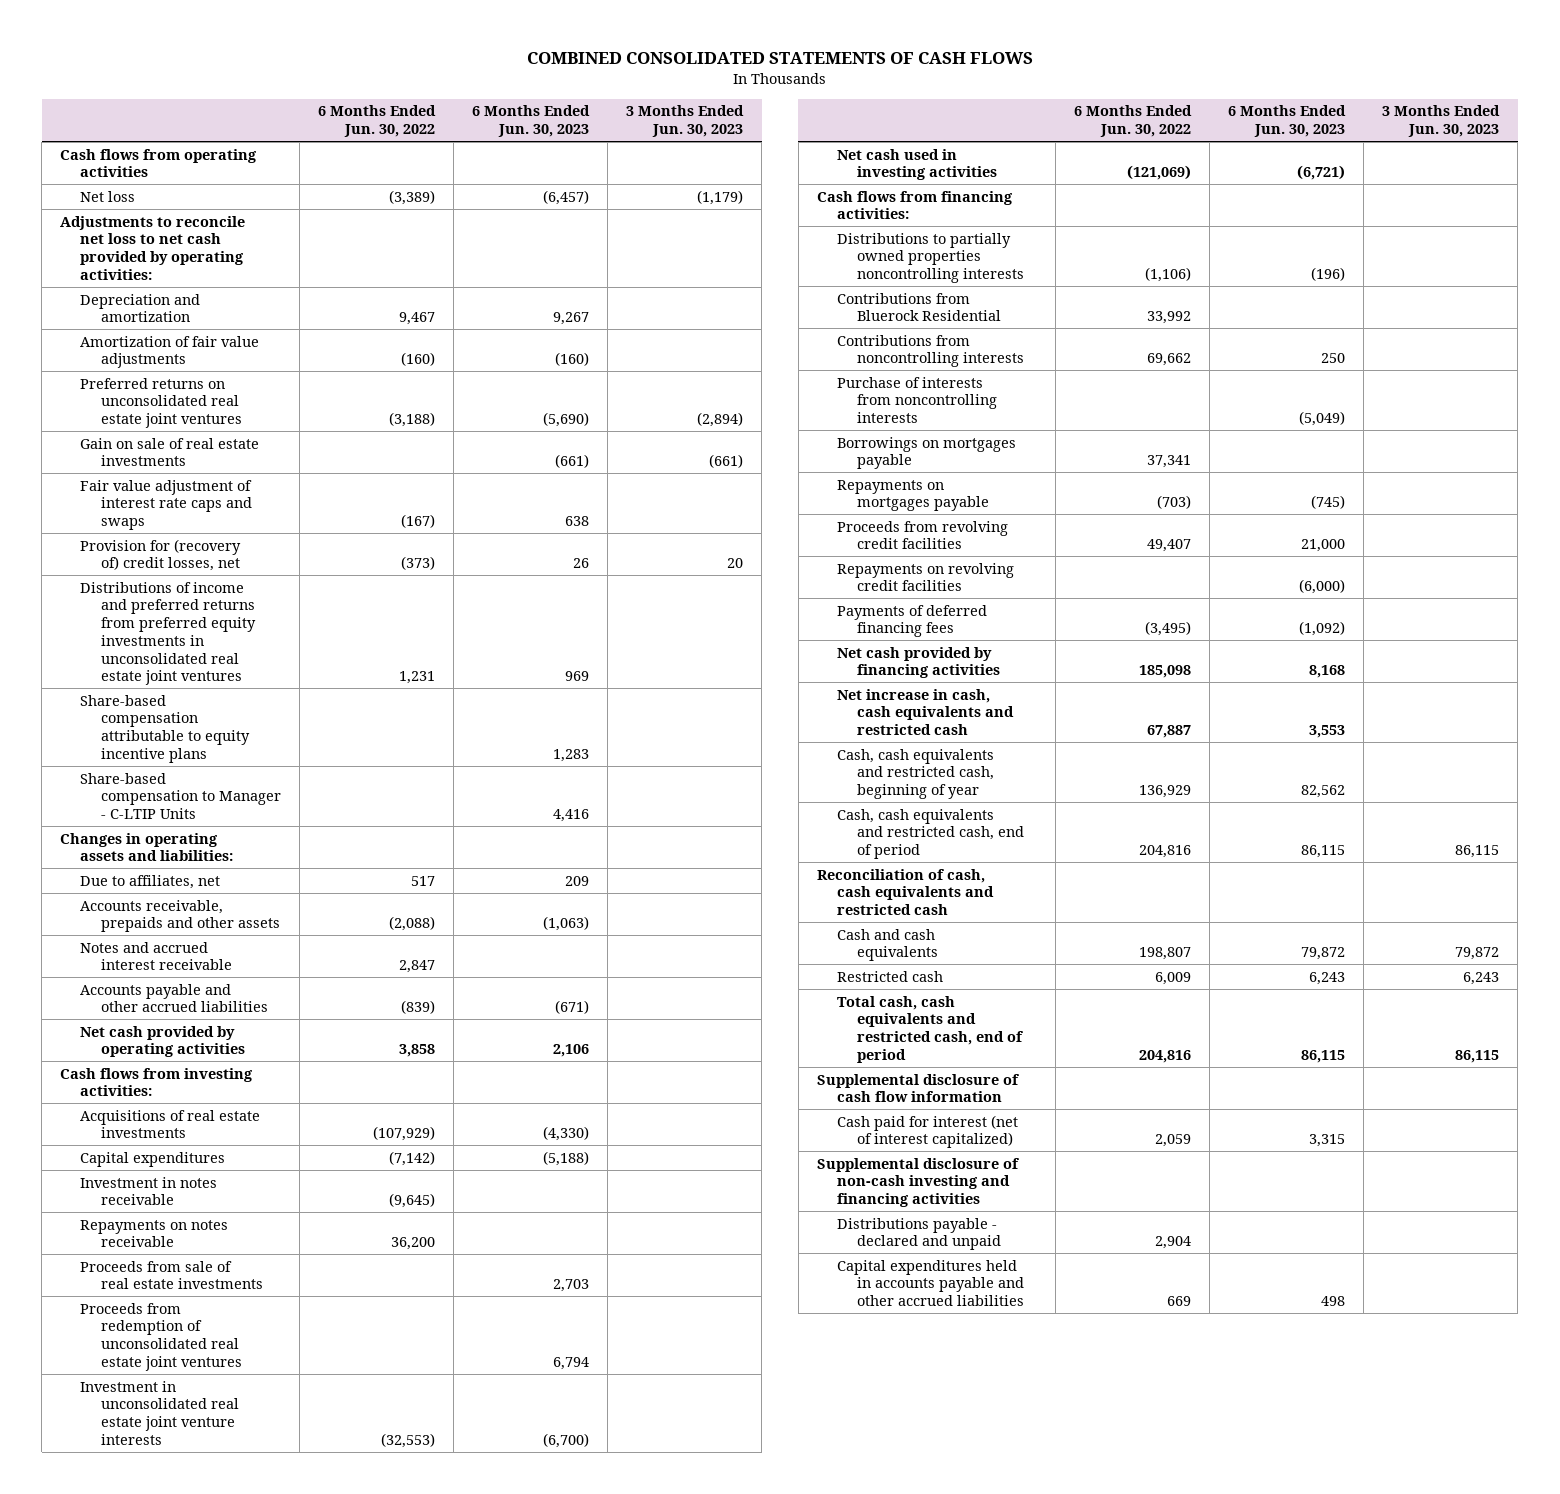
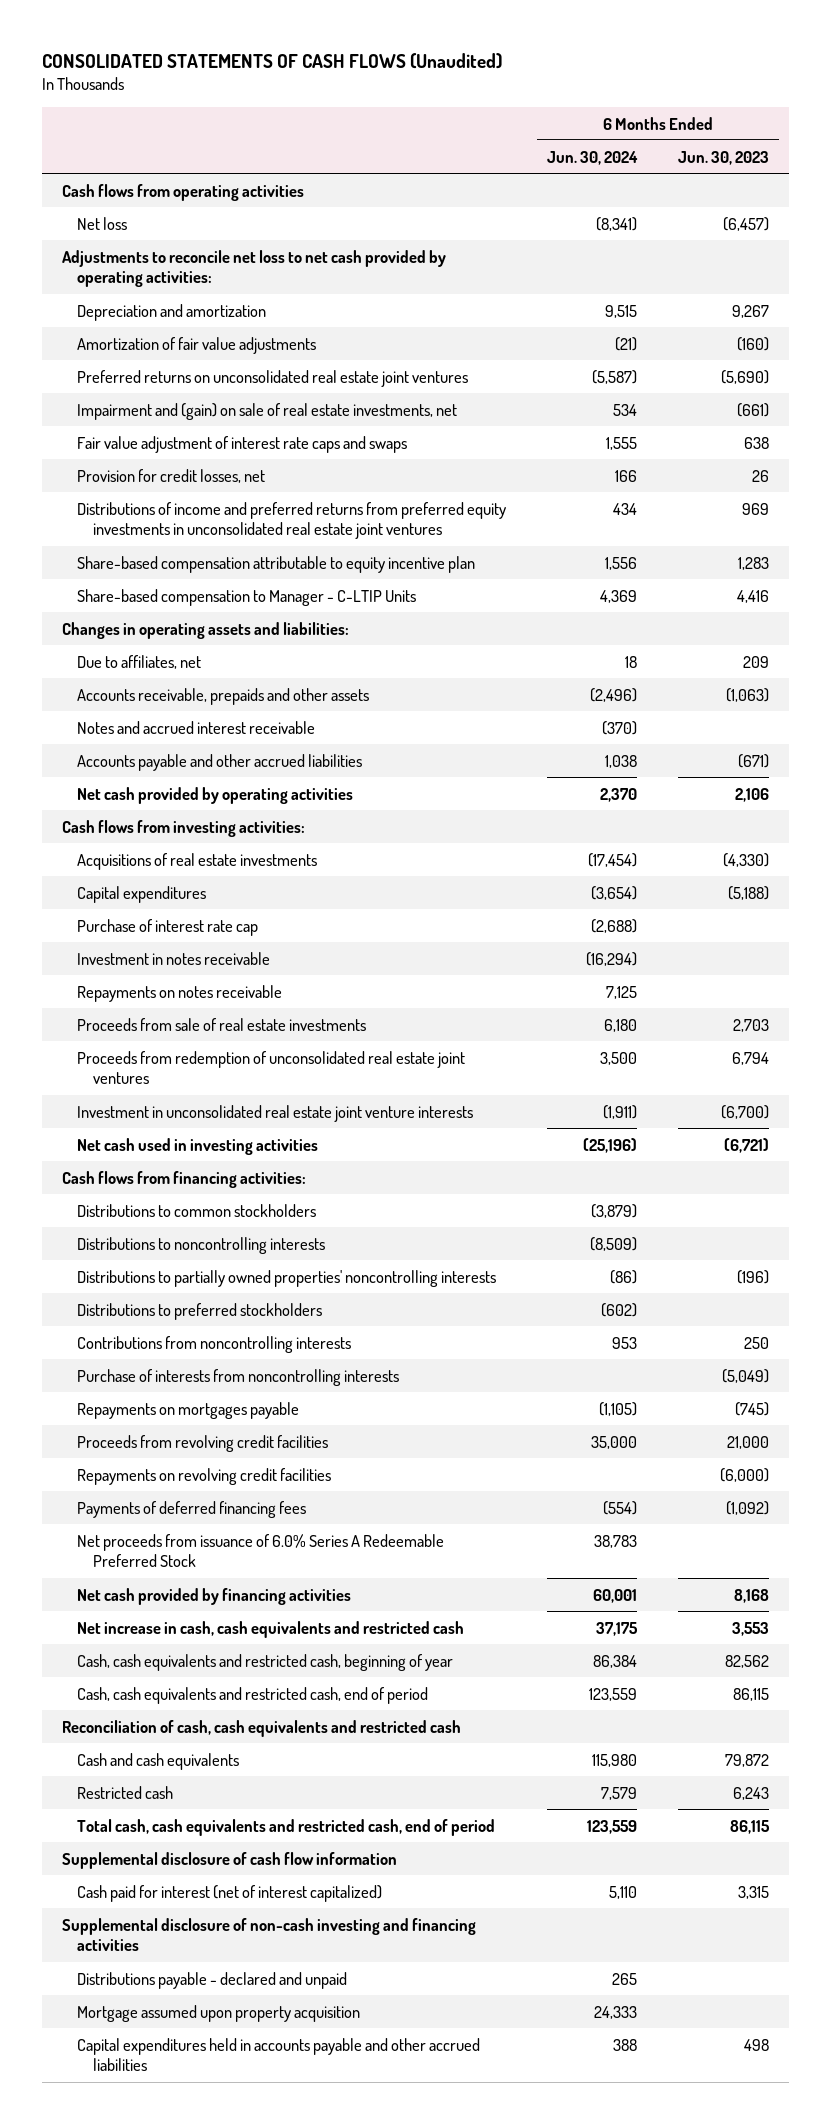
- COMBINED CONSOLIDATED STATEMENTS OF CASH FLOWS
+ CONSOLIDATED STATEMENTS OF CASH FLOWS (Unaudited)
- | 6 Months Ended Jun. 30, 2022 | 6 Months Ended Jun. 30, 2023 | 3 Months Ended Jun. 30, 2023
+ | 6 Months Ended Jun. 30, 2024 | 6 Months Ended Jun. 30, 2023
- Gain on sale of real estate investments | | (661) | (661)
+ Impairment and (gain) on sale of real estate investments, net | 534 | (661)
- Provision for (recovery of) credit losses, net | (373) | 26 | 20
+ Provision for credit losses, net | 166 | 26
- Share-based compensation attributable to equity incentive plans | | 1,283 |
+ Share-based compensation attributable to equity incentive plan | 1,556 | 1,283
+ Purchase of interest rate cap | (2,688) |
- Distributions to partially owned properties noncontrolling interests | (1,106) | (196) |
- Contributions from Bluerock Residential | 33,992 | |
+ Distributions to common stockholders | (3,879) |
+ Distributions to noncontrolling interests | (8,509) |
+ Distributions to partially owned properties' noncontrolling interests | (86) | (196)
+ Distributions to preferred stockholders | (602) |
- Borrowings on mortgages payable | 37,341 | |
+ Net proceeds from issuance of 6.0% Series A Redeemable Preferred Stock | 38,783 |
+ Mortgage assumed upon property acquisition | 24,333 |

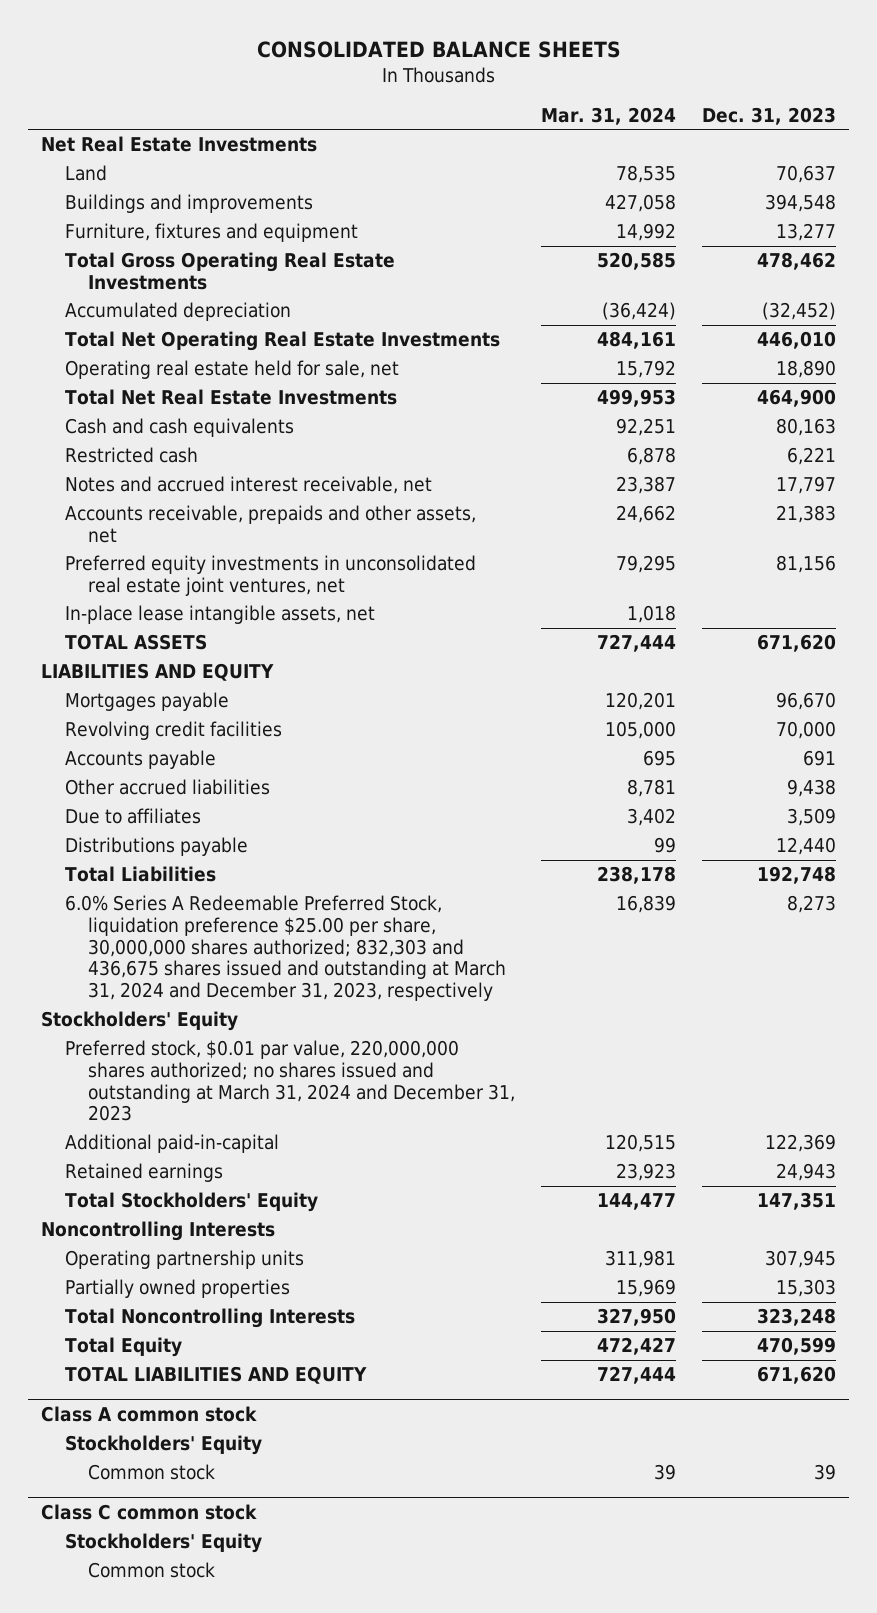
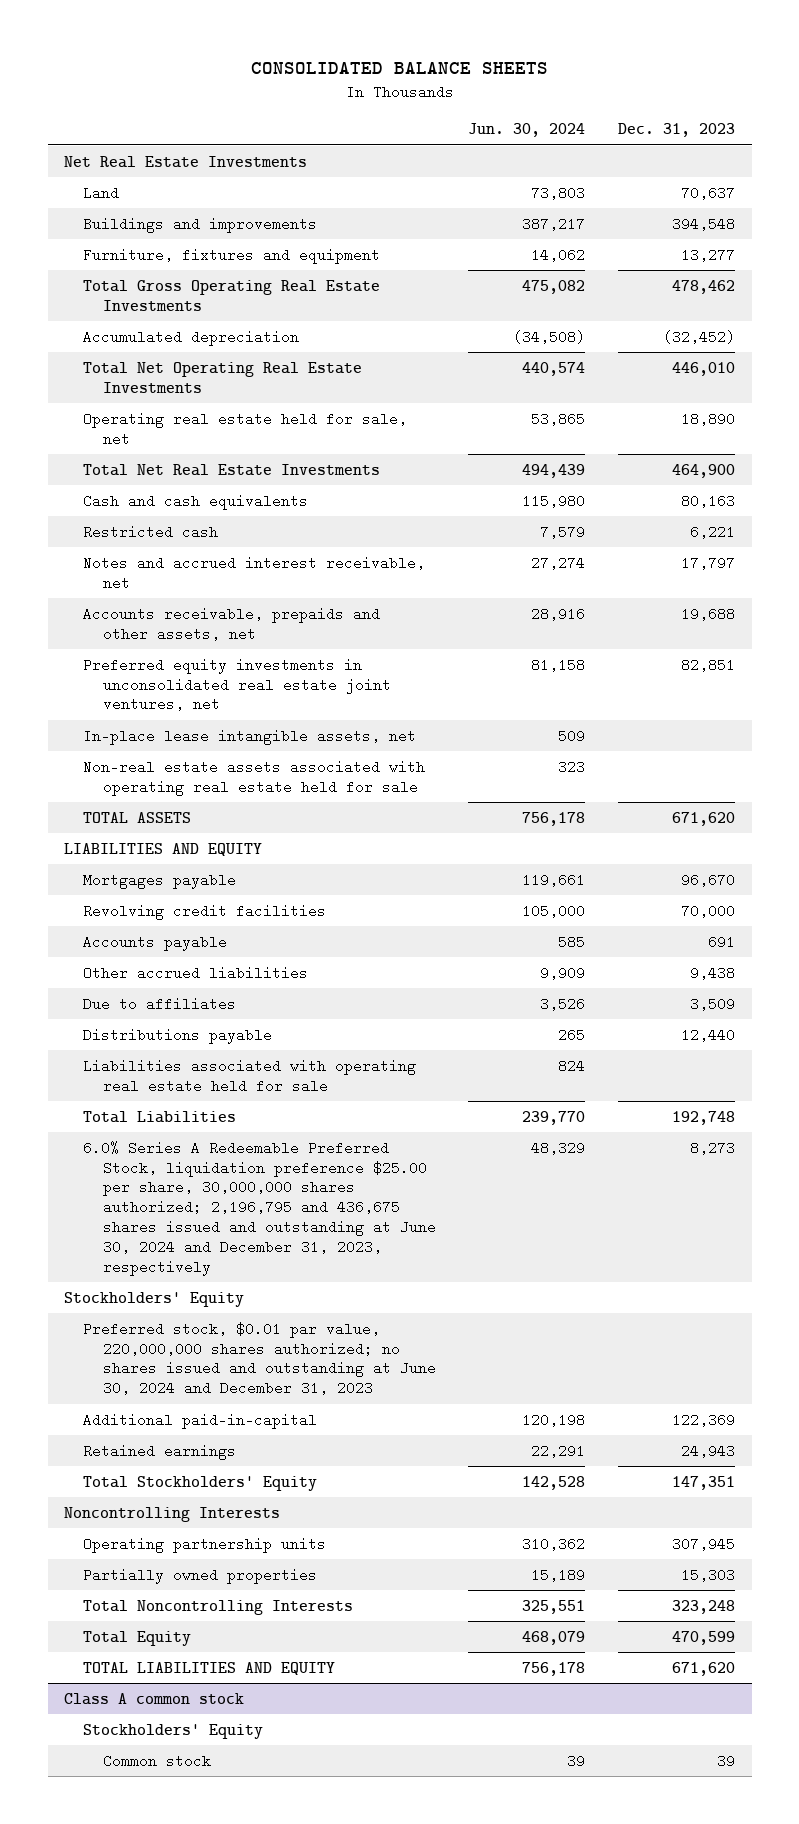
- | Mar. 31, 2024 | Dec. 31, 2023
+ | Jun. 30, 2024 | Dec. 31, 2023
- Accounts receivable, prepaids and other assets, net | 24,662 | 21,383
- Preferred equity investments in unconsolidated real estate joint ventures, net | 79,295 | 81,156
+ Accounts receivable, prepaids and other assets, net | 28,916 | 19,688
+ Preferred equity investments in unconsolidated real estate joint ventures, net | 81,158 | 82,851
+ Non-real estate assets associated with operating real estate held for sale | 323 |
+ Liabilities associated with operating real estate held for sale | 824 |
- 6.0% Series A Redeemable Preferred Stock, liquidation preference $25.00 per share, 30,000,000 shares authorized; 832,303 and 436,675 shares issued and outstanding at March 31, 2024 and December 31, 2023, respectively | 16,839 | 8,273
+ 6.0% Series A Redeemable Preferred Stock, liquidation preference $25.00 per share, 30,000,000 shares authorized; 2,196,795 and 436,675 shares issued and outstanding at June 30, 2024 and December 31, 2023, respectively | 48,329 | 8,273
- Preferred stock, $0.01 par value, 220,000,000 shares authorized; no shares issued and outstanding at March 31, 2024 and December 31, 2023
+ Preferred stock, $0.01 par value, 220,000,000 shares authorized; no shares issued and outstanding at June 30, 2024 and December 31, 2023
- Class C common stock
- Stockholders' Equity
- Common stock

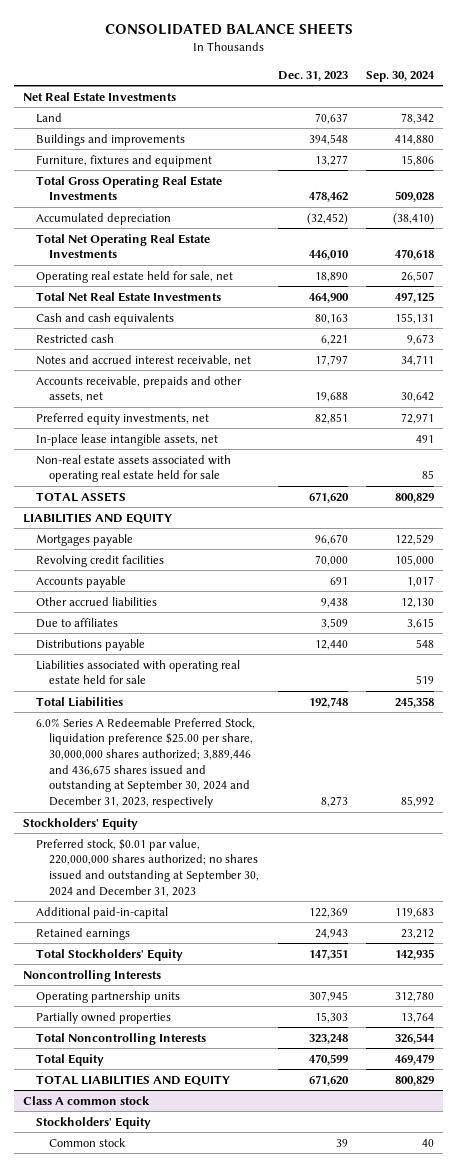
- | Jun. 30, 2024 | Dec. 31, 2023
+ | Dec. 31, 2023 | Sep. 30, 2024
- Preferred equity investments in unconsolidated real estate joint ventures, net | 81,158 | 82,851
+ Preferred equity investments, net | 82,851 | 72,971
- 6.0% Series A Redeemable Preferred Stock, liquidation preference $25.00 per share, 30,000,000 shares authorized; 2,196,795 and 436,675 shares issued and outstanding at June 30, 2024 and December 31, 2023, respectively | 48,329 | 8,273
+ 6.0% Series A Redeemable Preferred Stock, liquidation preference $25.00 per share, 30,000,000 shares authorized; 3,889,446 and 436,675 shares issued and outstanding at September 30, 2024 and December 31, 2023, respectively | 8,273 | 85,992
- Preferred stock, $0.01 par value, 220,000,000 shares authorized; no shares issued and outstanding at June 30, 2024 and December 31, 2023
+ Preferred stock, $0.01 par value, 220,000,000 shares authorized; no shares issued and outstanding at September 30, 2024 and December 31, 2023

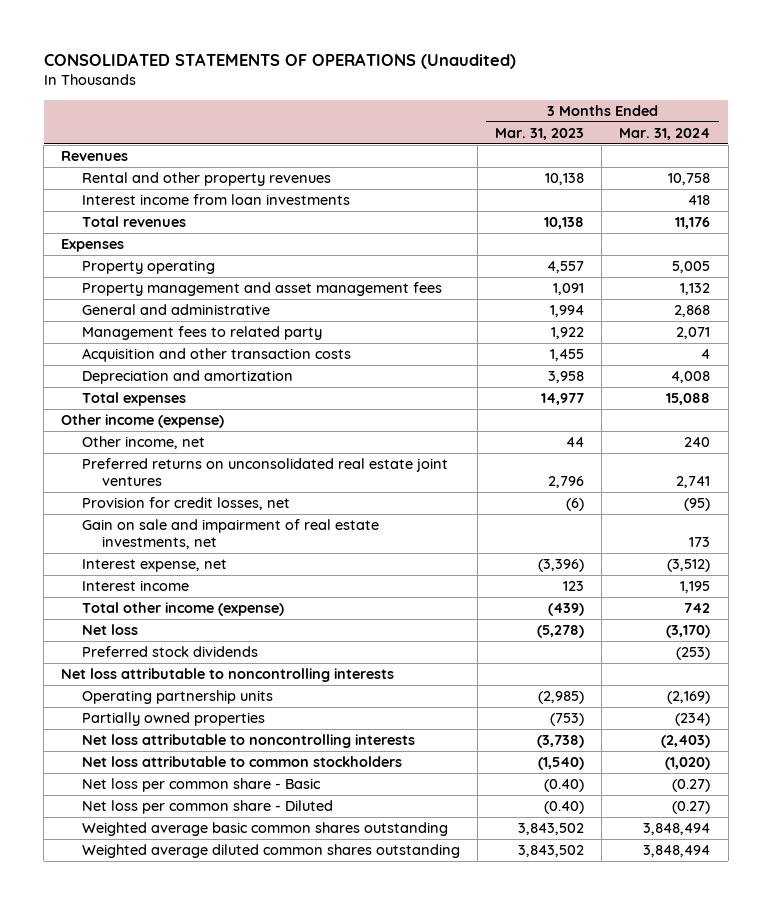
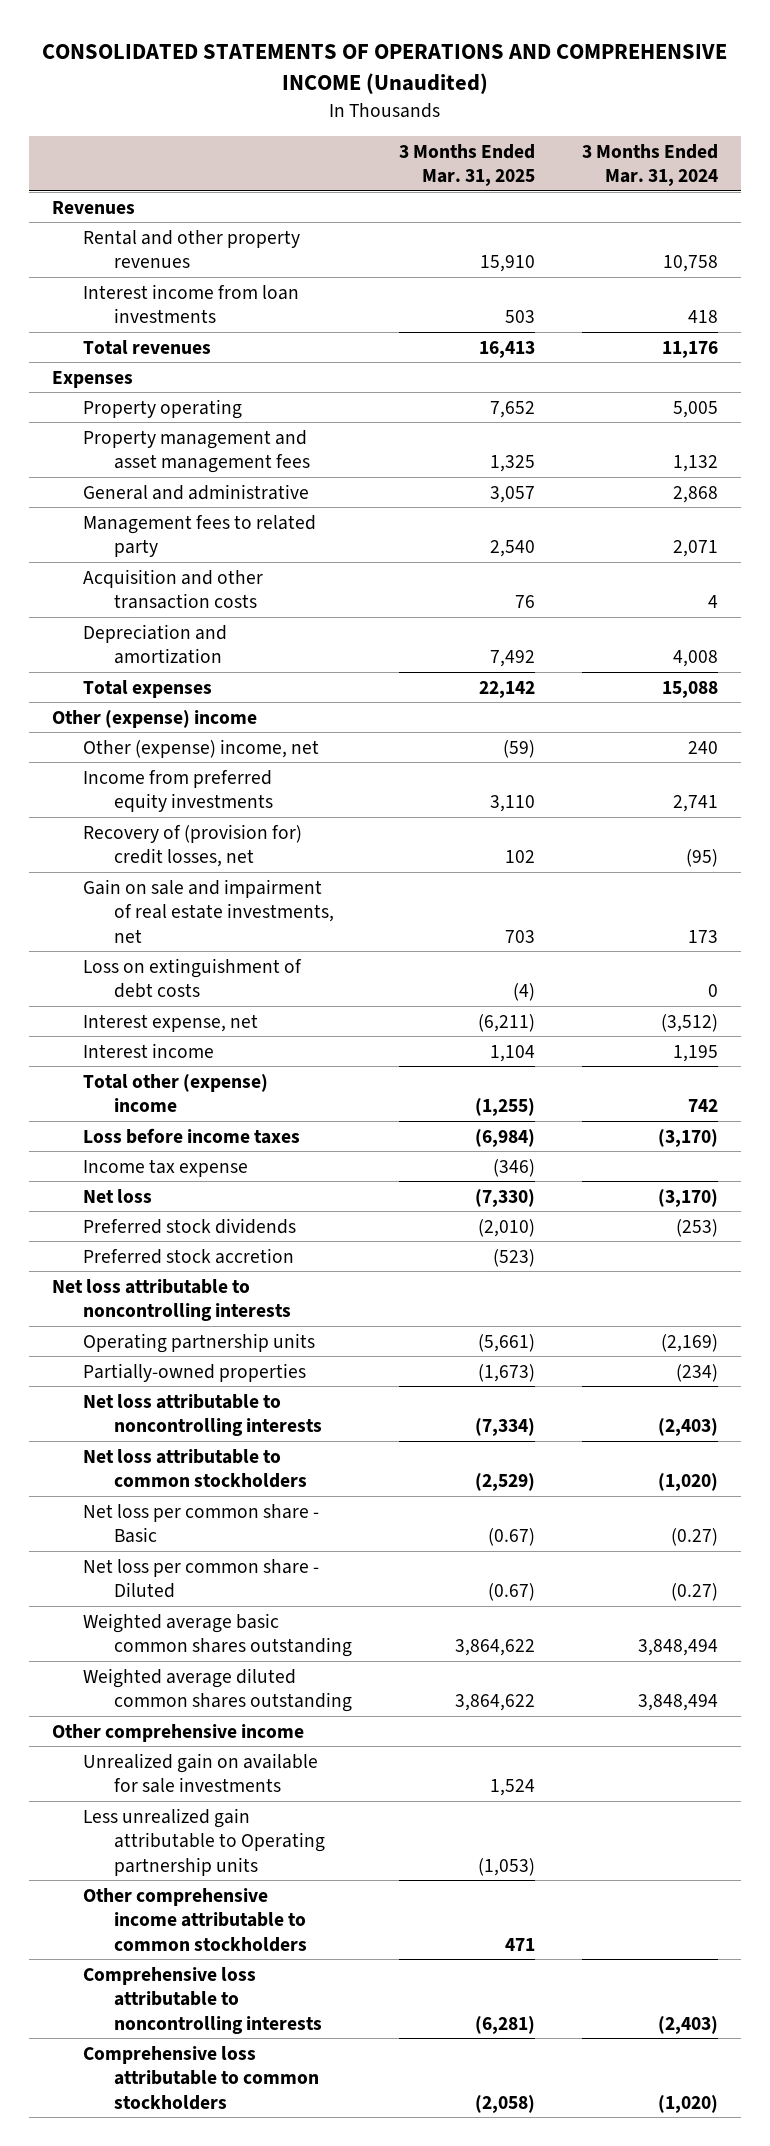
- CONSOLIDATED STATEMENTS OF OPERATIONS (Unaudited)
+ CONSOLIDATED STATEMENTS OF OPERATIONS AND COMPREHENSIVE INCOME (Unaudited)
- | 3 Months Ended Mar. 31, 2023 | 3 Months Ended Mar. 31, 2024
+ | 3 Months Ended Mar. 31, 2025 | 3 Months Ended Mar. 31, 2024
- Other income (expense)
- Other income, net | 44 | 240
- Preferred returns on unconsolidated real estate joint ventures | 2,796 | 2,741
- Provision for credit losses, net | (6) | (95)
+ Other (expense) income
+ Other (expense) income, net | (59) | 240
+ Income from preferred equity investments | 3,110 | 2,741
+ Recovery of (provision for) credit losses, net | 102 | (95)
+ Loss on extinguishment of debt costs | (4) | 0
- Total other income (expense) | (439) | 742
+ Total other (expense) income | (1,255) | 742
+ Loss before income taxes | (6,984) | (3,170)
+ Income tax expense | (346) |
+ Preferred stock accretion | (523) |
- Partially owned properties | (753) | (234)
+ Partially-owned properties | (1,673) | (234)
+ Other comprehensive income
+ Unrealized gain on available for sale investments | 1,524 |
+ Less unrealized gain attributable to Operating partnership units | (1,053) |
+ Other comprehensive income attributable to common stockholders | 471 |
+ Comprehensive loss attributable to noncontrolling interests | (6,281) | (2,403)
+ Comprehensive loss attributable to common stockholders | (2,058) | (1,020)

